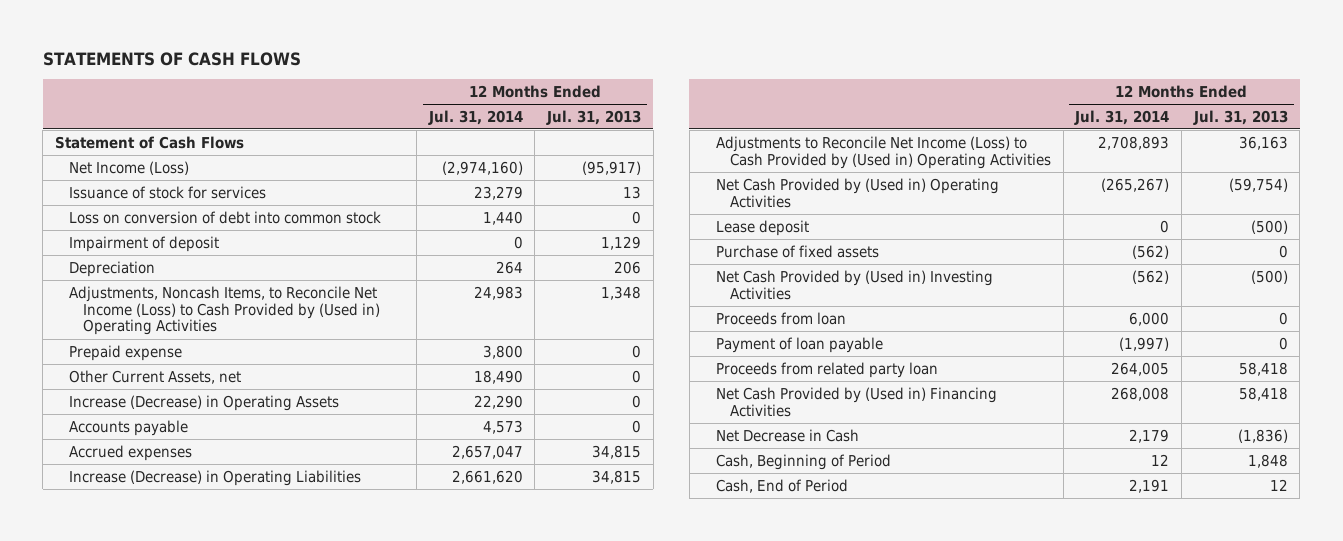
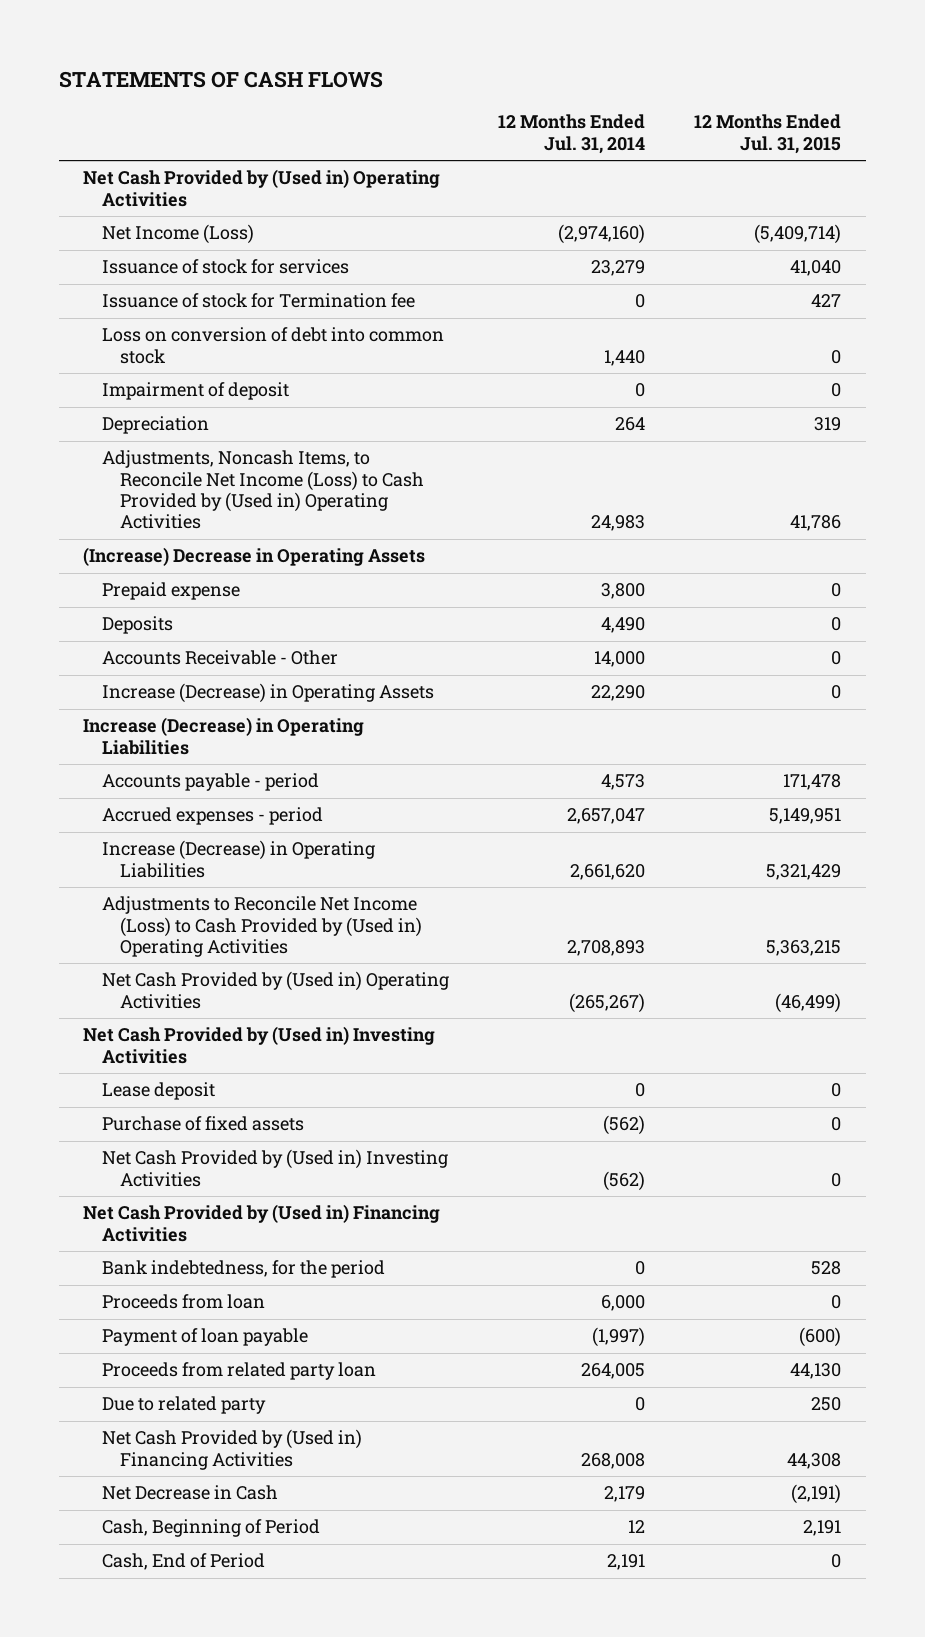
- | 12 Months Ended Jul. 31, 2014 | 12 Months Ended Jul. 31, 2013
+ | 12 Months Ended Jul. 31, 2014 | 12 Months Ended Jul. 31, 2015
- Statement of Cash Flows
+ Net Cash Provided by (Used in) Operating Activities
+ Issuance of stock for Termination fee | 0 | 427
+ (Increase) Decrease in Operating Assets
- Other Current Assets, net | 18,490 | 0
+ Deposits | 4,490 | 0
+ Accounts Receivable - Other | 14,000 | 0
- Accounts payable | 4,573 | 0
- Accrued expenses | 2,657,047 | 34,815
+ Increase (Decrease) in Operating Liabilities
+ Accounts payable - period | 4,573 | 171,478
+ Accrued expenses - period | 2,657,047 | 5,149,951
+ Net Cash Provided by (Used in) Investing Activities
+ Net Cash Provided by (Used in) Financing Activities
+ Bank indebtedness, for the period | 0 | 528
+ Due to related party | 0 | 250

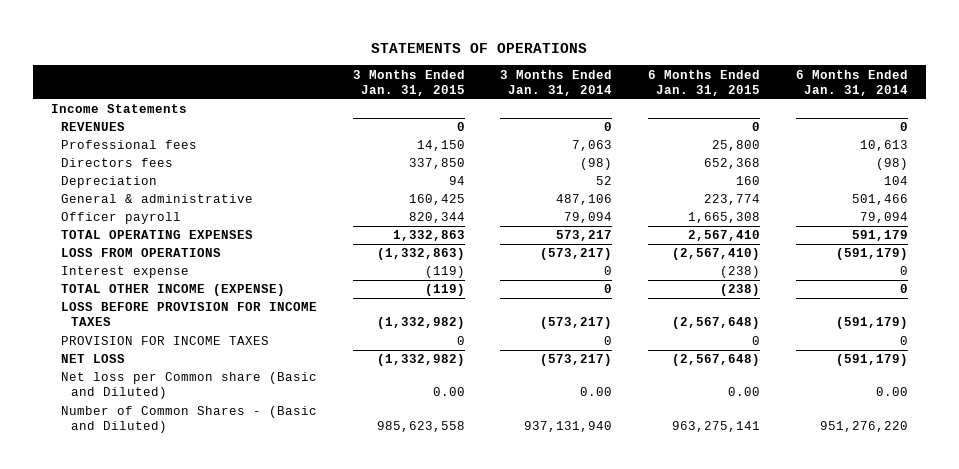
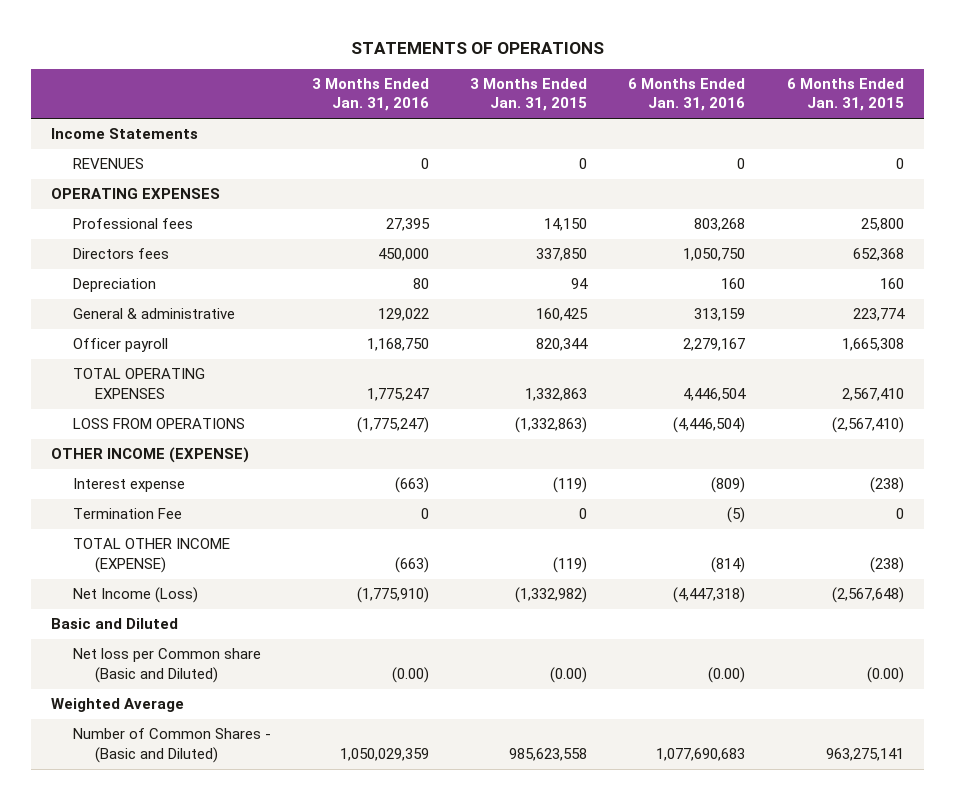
- | 3 Months Ended Jan. 31, 2015 | 3 Months Ended Jan. 31, 2014 | 6 Months Ended Jan. 31, 2015 | 6 Months Ended Jan. 31, 2014
+ | 3 Months Ended Jan. 31, 2016 | 3 Months Ended Jan. 31, 2015 | 6 Months Ended Jan. 31, 2016 | 6 Months Ended Jan. 31, 2015
+ OPERATING EXPENSES
+ OTHER INCOME (EXPENSE)
+ Termination Fee | 0 | 0 | (5) | 0
- LOSS BEFORE PROVISION FOR INCOME TAXES | (1,332,982) | (573,217) | (2,567,648) | (591,179)
- PROVISION FOR INCOME TAXES | 0 | 0 | 0 | 0
- NET LOSS | (1,332,982) | (573,217) | (2,567,648) | (591,179)
- Net loss per Common share (Basic and Diluted) | 0.00 | 0.00 | 0.00 | 0.00
+ Net Income (Loss) | (1,775,910) | (1,332,982) | (4,447,318) | (2,567,648)
+ Basic and Diluted
+ Net loss per Common share (Basic and Diluted) | (0.00) | (0.00) | (0.00) | (0.00)
+ Weighted Average

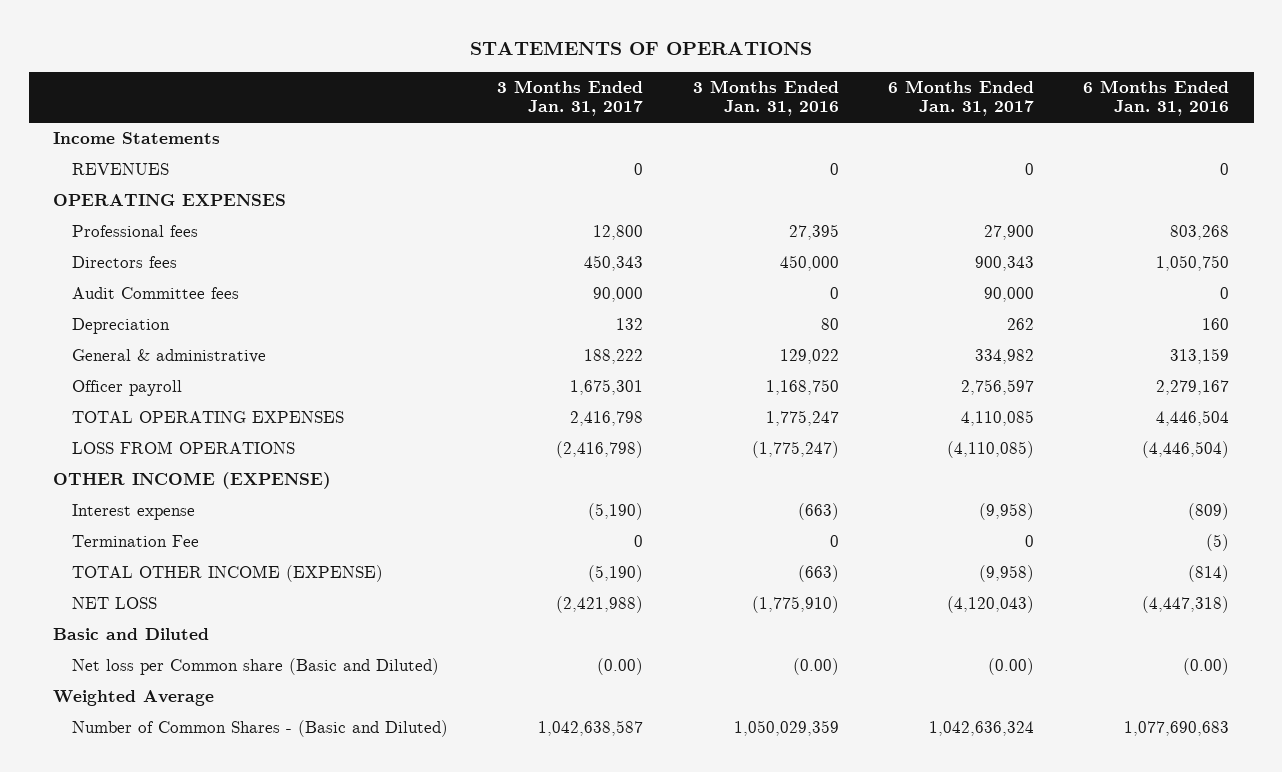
- | 3 Months Ended Jan. 31, 2016 | 3 Months Ended Jan. 31, 2015 | 6 Months Ended Jan. 31, 2016 | 6 Months Ended Jan. 31, 2015
+ | 3 Months Ended Jan. 31, 2017 | 3 Months Ended Jan. 31, 2016 | 6 Months Ended Jan. 31, 2017 | 6 Months Ended Jan. 31, 2016
+ Audit Committee fees | 90,000 | 0 | 90,000 | 0
- Net Income (Loss) | (1,775,910) | (1,332,982) | (4,447,318) | (2,567,648)
+ NET LOSS | (2,421,988) | (1,775,910) | (4,120,043) | (4,447,318)

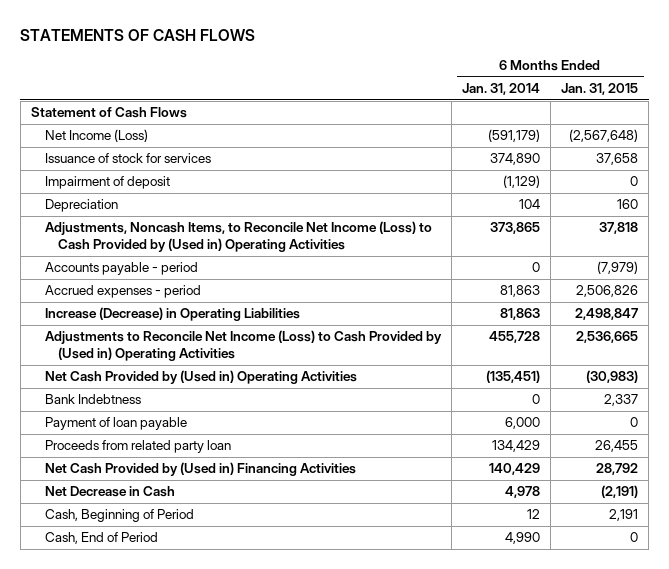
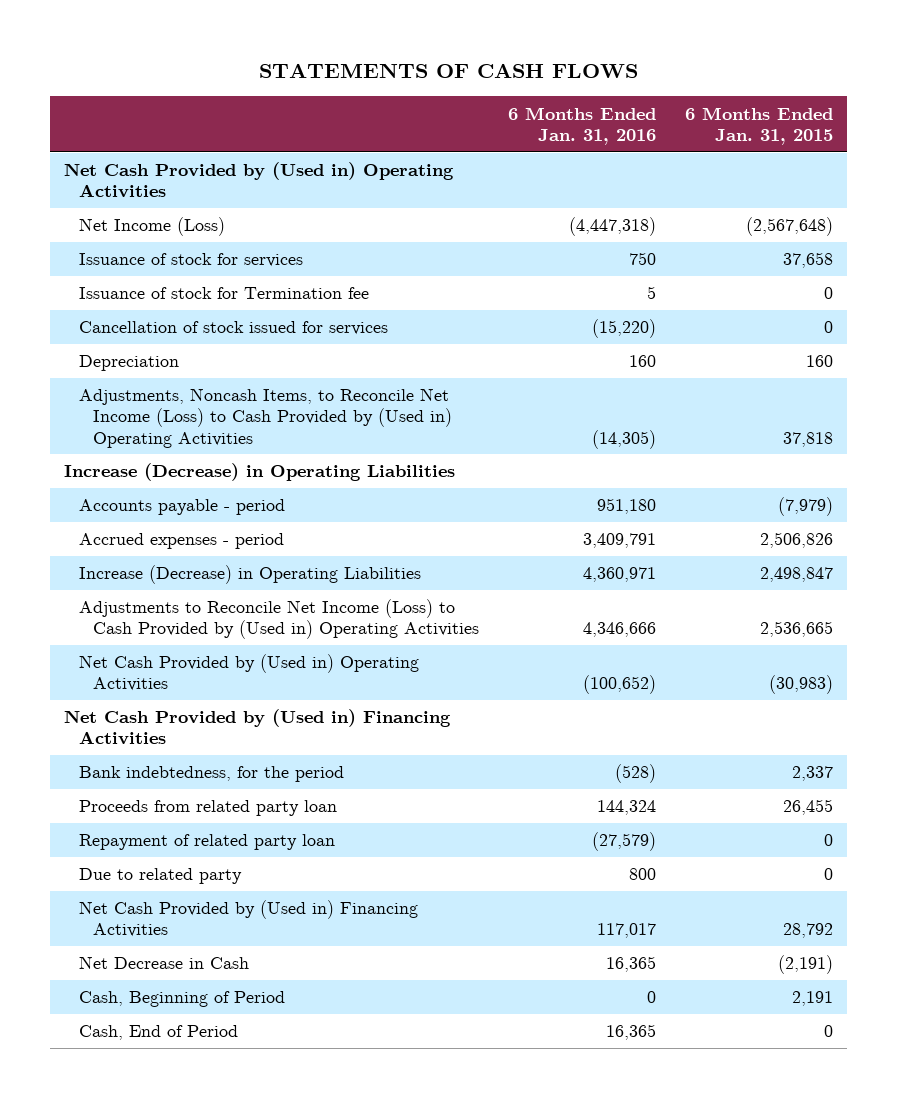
- | 6 Months Ended Jan. 31, 2014 | 6 Months Ended Jan. 31, 2015
+ | 6 Months Ended Jan. 31, 2016 | 6 Months Ended Jan. 31, 2015
- Statement of Cash Flows
+ Net Cash Provided by (Used in) Operating Activities
- Impairment of deposit | (1,129) | 0
+ Issuance of stock for Termination fee | 5 | 0
+ Cancellation of stock issued for services | (15,220) | 0
+ Increase (Decrease) in Operating Liabilities
- Bank Indebtness | 0 | 2,337
- Payment of loan payable | 6,000 | 0
+ Net Cash Provided by (Used in) Financing Activities
+ Bank indebtedness, for the period | (528) | 2,337
+ Repayment of related party loan | (27,579) | 0
+ Due to related party | 800 | 0

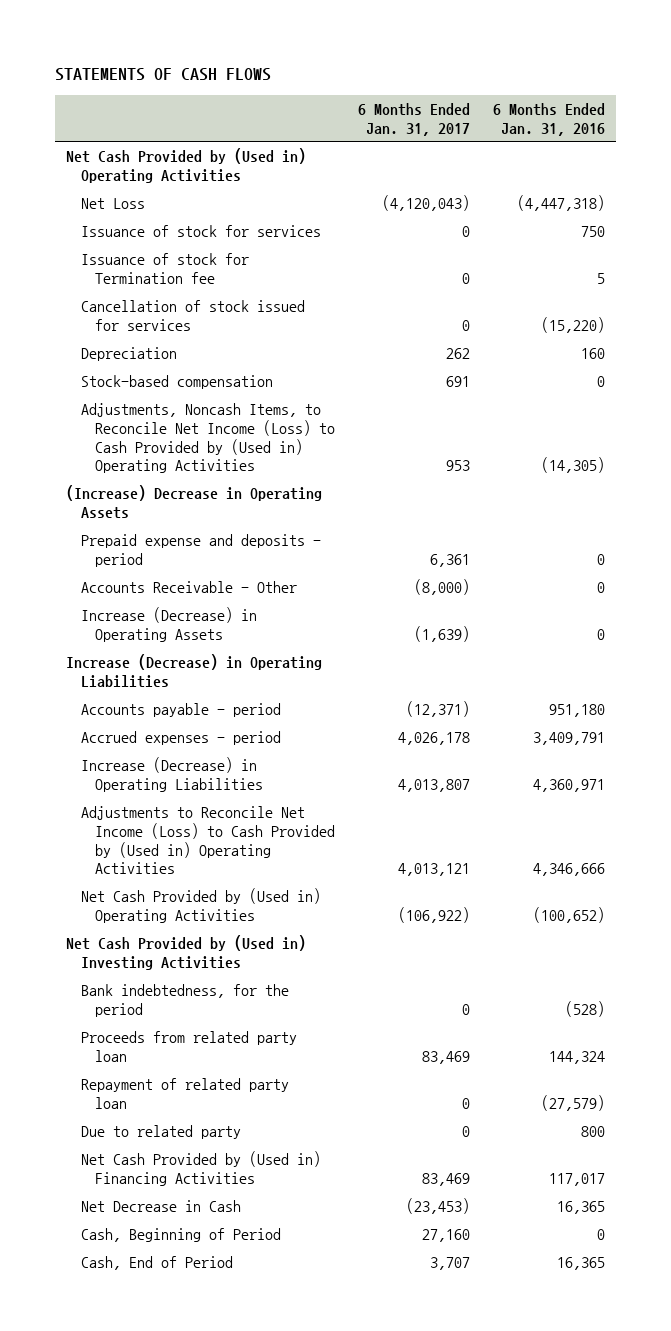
- | 6 Months Ended Jan. 31, 2016 | 6 Months Ended Jan. 31, 2015
+ | 6 Months Ended Jan. 31, 2017 | 6 Months Ended Jan. 31, 2016
- Net Income (Loss) | (4,447,318) | (2,567,648)
+ Net Loss | (4,120,043) | (4,447,318)
+ Stock-based compensation | 691 | 0
+ (Increase) Decrease in Operating Assets
+ Prepaid expense and deposits - period | 6,361 | 0
+ Accounts Receivable - Other | (8,000) | 0
+ Increase (Decrease) in Operating Assets | (1,639) | 0
- Net Cash Provided by (Used in) Financing Activities
+ Net Cash Provided by (Used in) Investing Activities

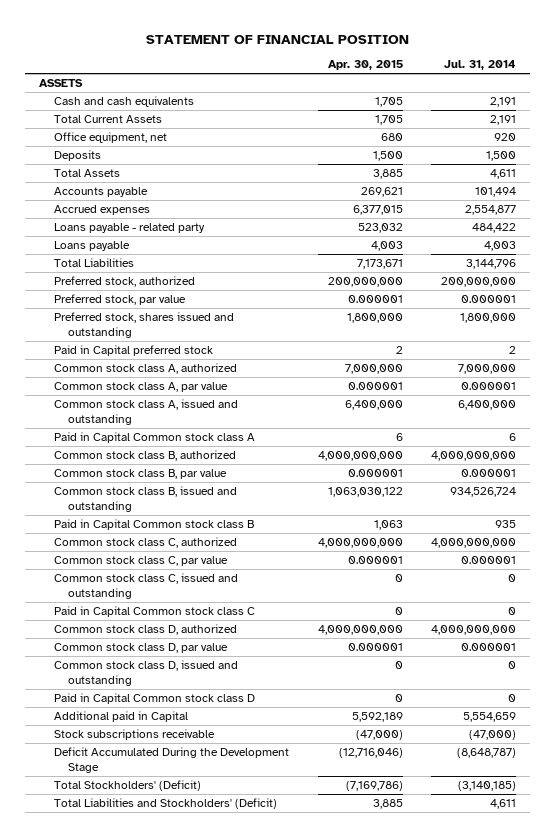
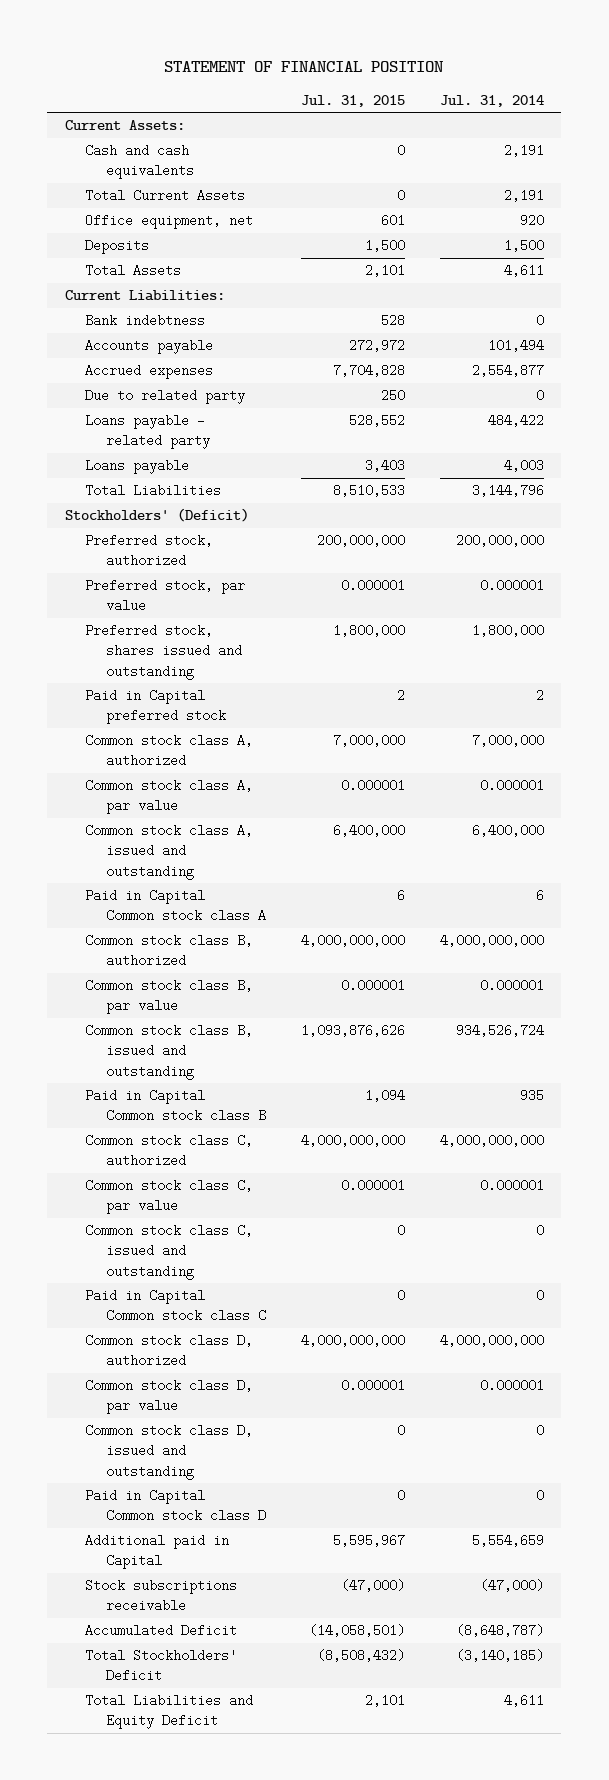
- | Apr. 30, 2015 | Jul. 31, 2014
+ | Jul. 31, 2015 | Jul. 31, 2014
- ASSETS
+ Current Assets:
+ Current Liabilities:
+ Bank indebtness | 528 | 0
+ Due to related party | 250 | 0
+ Stockholders' (Deficit)
- Deficit Accumulated During the Development Stage | (12,716,046) | (8,648,787)
- Total Stockholders' (Deficit) | (7,169,786) | (3,140,185)
- Total Liabilities and Stockholders' (Deficit) | 3,885 | 4,611
+ Accumulated Deficit | (14,058,501) | (8,648,787)
+ Total Stockholders' Deficit | (8,508,432) | (3,140,185)
+ Total Liabilities and Equity Deficit | 2,101 | 4,611

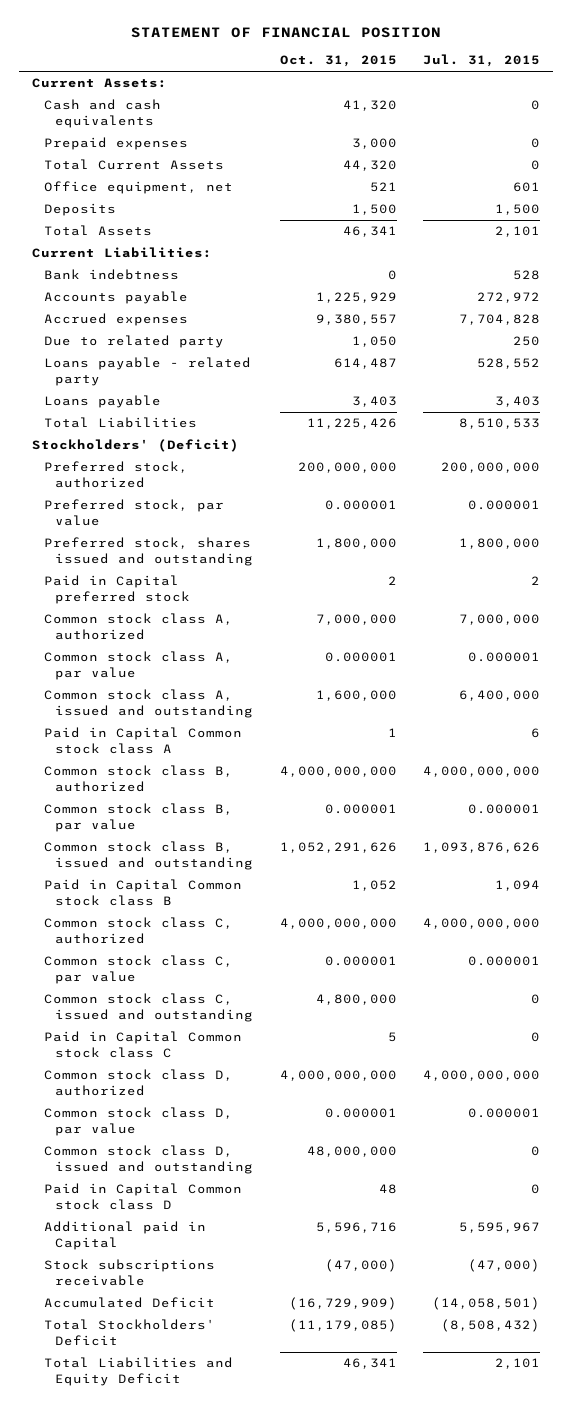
- | Jul. 31, 2015 | Jul. 31, 2014
+ | Oct. 31, 2015 | Jul. 31, 2015
+ Prepaid expenses | 3,000 | 0

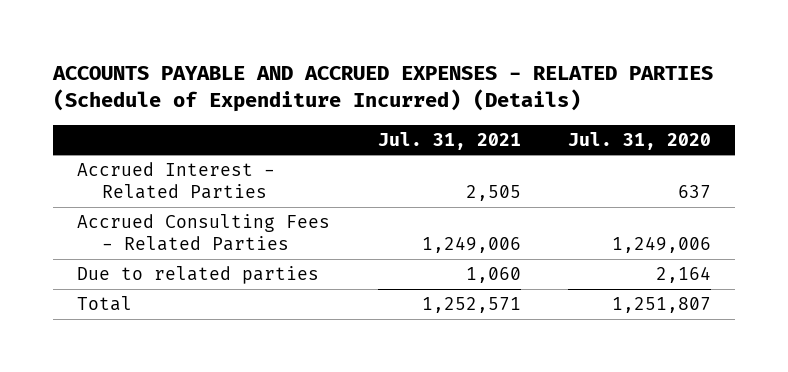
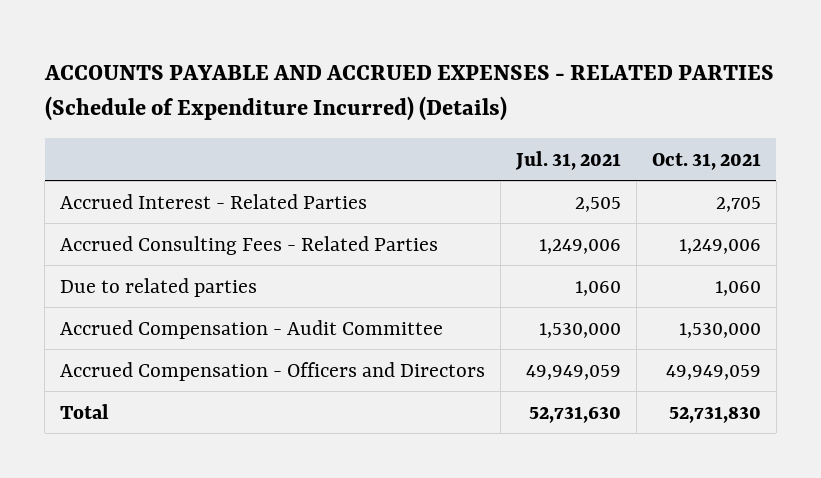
- | Jul. 31, 2021 | Jul. 31, 2020
+ | Jul. 31, 2021 | Oct. 31, 2021
- Total | 1,252,571 | 1,251,807
+ Accrued Compensation - Audit Committee | 1,530,000 | 1,530,000
+ Accrued Compensation - Officers and Directors | 49,949,059 | 49,949,059
+ Total | 52,731,630 | 52,731,830

